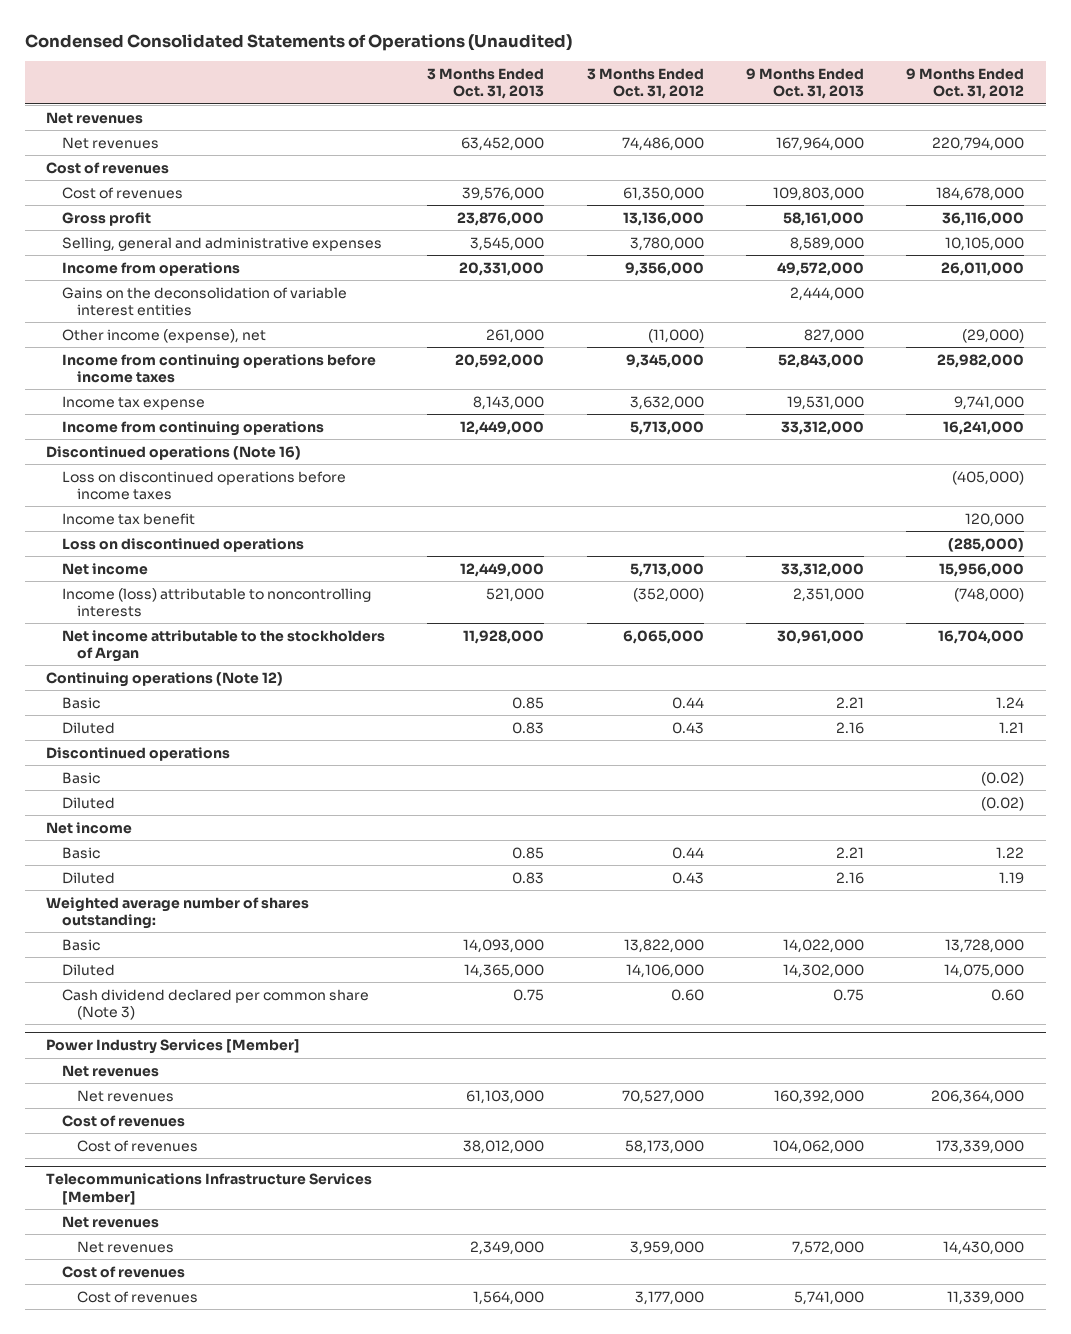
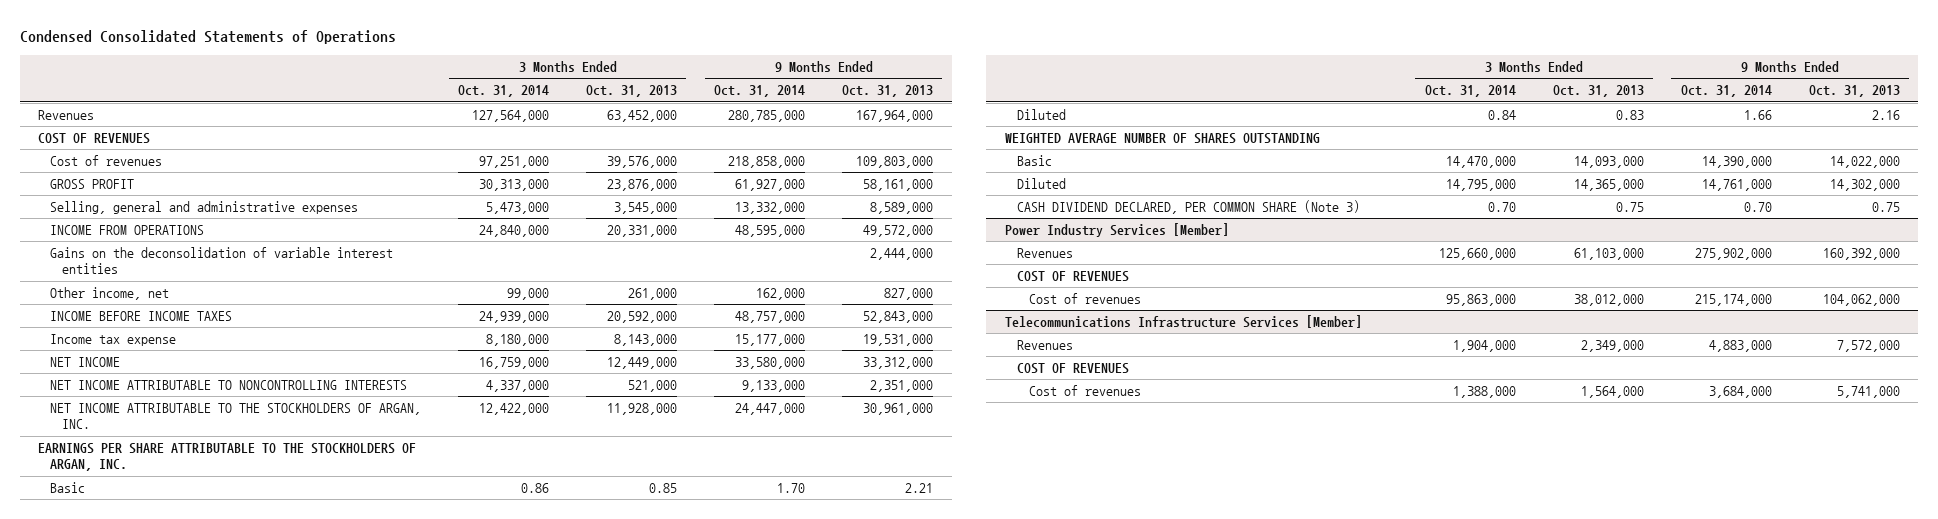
- Condensed Consolidated Statements of Operations (Unaudited)
+ Condensed Consolidated Statements of Operations
- | 3 Months Ended Oct. 31, 2013 | 3 Months Ended Oct. 31, 2012 | 9 Months Ended Oct. 31, 2013 | 9 Months Ended Oct. 31, 2012
+ | 3 Months Ended Oct. 31, 2014 | 3 Months Ended Oct. 31, 2013 | 9 Months Ended Oct. 31, 2014 | 9 Months Ended Oct. 31, 2013
- Net revenues
- Net revenues | 63,452,000 | 74,486,000 | 167,964,000 | 220,794,000
- Cost of revenues
+ Revenues | 127,564,000 | 63,452,000 | 280,785,000 | 167,964,000
+ COST OF REVENUES
- Gross profit | 23,876,000 | 13,136,000 | 58,161,000 | 36,116,000
+ GROSS PROFIT | 30,313,000 | 23,876,000 | 61,927,000 | 58,161,000
- Income from operations | 20,331,000 | 9,356,000 | 49,572,000 | 26,011,000
+ INCOME FROM OPERATIONS | 24,840,000 | 20,331,000 | 48,595,000 | 49,572,000
- Other income (expense), net | 261,000 | (11,000) | 827,000 | (29,000)
- Income from continuing operations before income taxes | 20,592,000 | 9,345,000 | 52,843,000 | 25,982,000
+ Other income, net | 99,000 | 261,000 | 162,000 | 827,000
+ INCOME BEFORE INCOME TAXES | 24,939,000 | 20,592,000 | 48,757,000 | 52,843,000
- Income from continuing operations | 12,449,000 | 5,713,000 | 33,312,000 | 16,241,000
- Discontinued operations (Note 16)
- Loss on discontinued operations before income taxes | | | | (405,000)
- Income tax benefit | | | | 120,000
- Loss on discontinued operations | | | | (285,000)
- Net income | 12,449,000 | 5,713,000 | 33,312,000 | 15,956,000
- Income (loss) attributable to noncontrolling interests | 521,000 | (352,000) | 2,351,000 | (748,000)
- Net income attributable to the stockholders of Argan | 11,928,000 | 6,065,000 | 30,961,000 | 16,704,000
- Continuing operations (Note 12)
- Basic | 0.85 | 0.44 | 2.21 | 1.24
- Diluted | 0.83 | 0.43 | 2.16 | 1.21
- Discontinued operations
- Basic | | | | (0.02)
- Diluted | | | | (0.02)
- Net income
+ NET INCOME | 16,759,000 | 12,449,000 | 33,580,000 | 33,312,000
+ NET INCOME ATTRIBUTABLE TO NONCONTROLLING INTERESTS | 4,337,000 | 521,000 | 9,133,000 | 2,351,000
+ NET INCOME ATTRIBUTABLE TO THE STOCKHOLDERS OF ARGAN, INC. | 12,422,000 | 11,928,000 | 24,447,000 | 30,961,000
+ EARNINGS PER SHARE ATTRIBUTABLE TO THE STOCKHOLDERS OF ARGAN, INC.
- Weighted average number of shares outstanding:
+ WEIGHTED AVERAGE NUMBER OF SHARES OUTSTANDING
- Cash dividend declared per common share (Note 3) | 0.75 | 0.60 | 0.75 | 0.60
+ CASH DIVIDEND DECLARED, PER COMMON SHARE (Note 3) | 0.70 | 0.75 | 0.70 | 0.75
@ Power Industry Services [Member]
- Net revenues
- Net revenues | 61,103,000 | 70,527,000 | 160,392,000 | 206,364,000
- Cost of revenues
+ Revenues | 125,660,000 | 61,103,000 | 275,902,000 | 160,392,000
+ COST OF REVENUES
@ Telecommunications Infrastructure Services [Member]
- Net revenues
- Net revenues | 2,349,000 | 3,959,000 | 7,572,000 | 14,430,000
- Cost of revenues
+ Revenues | 1,904,000 | 2,349,000 | 4,883,000 | 7,572,000
+ COST OF REVENUES

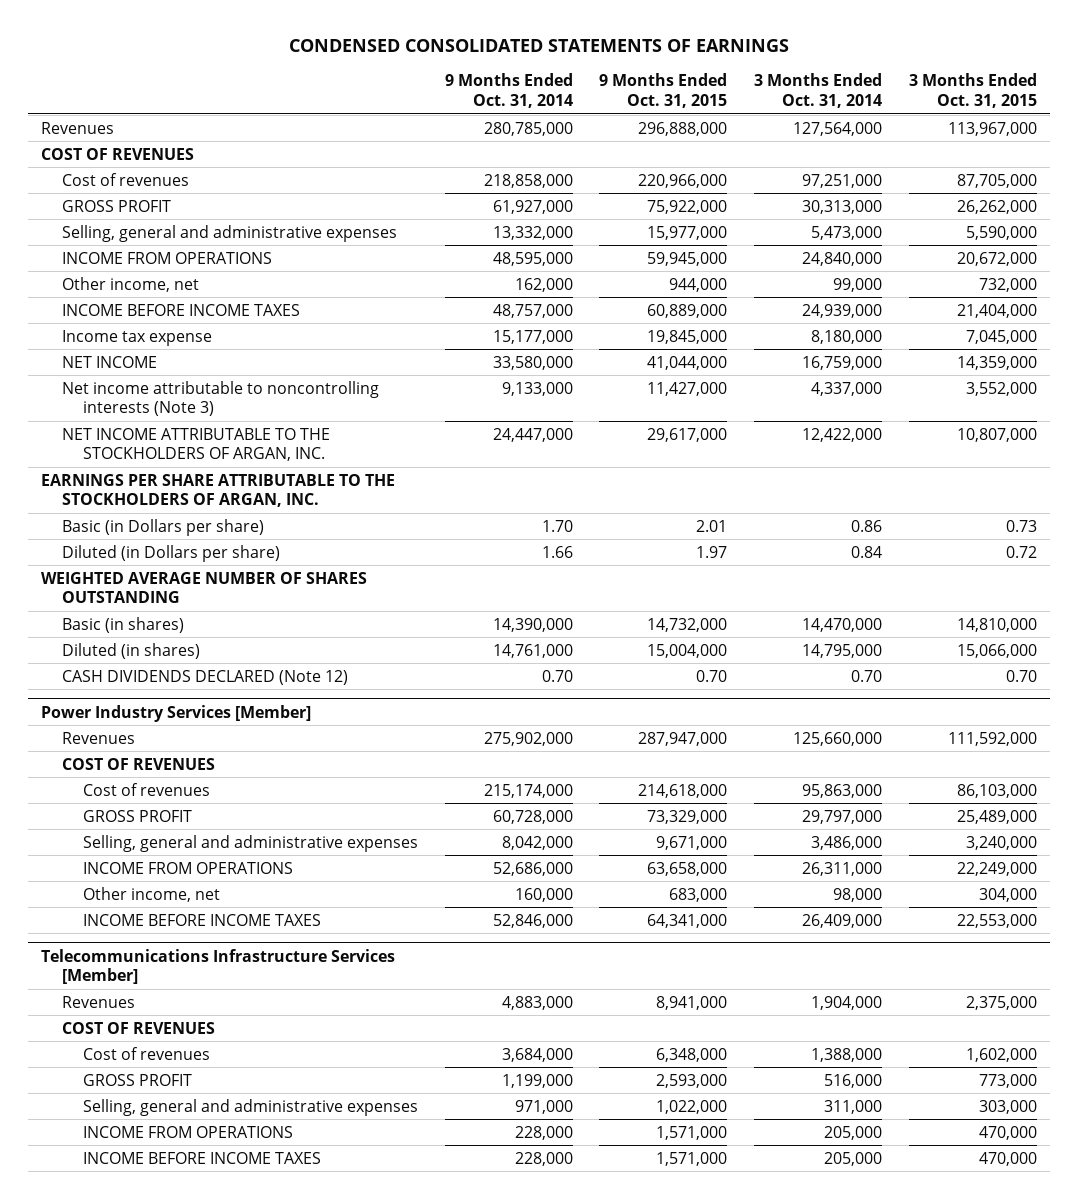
- Condensed Consolidated Statements of Operations
+ CONDENSED CONSOLIDATED STATEMENTS OF EARNINGS
- | 3 Months Ended Oct. 31, 2014 | 3 Months Ended Oct. 31, 2013 | 9 Months Ended Oct. 31, 2014 | 9 Months Ended Oct. 31, 2013
+ | 9 Months Ended Oct. 31, 2014 | 9 Months Ended Oct. 31, 2015 | 3 Months Ended Oct. 31, 2014 | 3 Months Ended Oct. 31, 2015
- Gains on the deconsolidation of variable interest entities | | | | 2,444,000
- NET INCOME ATTRIBUTABLE TO NONCONTROLLING INTERESTS | 4,337,000 | 521,000 | 9,133,000 | 2,351,000
+ Net income attributable to noncontrolling interests (Note 3) | 9,133,000 | 11,427,000 | 4,337,000 | 3,552,000
- Basic | 0.86 | 0.85 | 1.70 | 2.21
- Diluted | 0.84 | 0.83 | 1.66 | 2.16
+ Basic (in Dollars per share) | 1.70 | 2.01 | 0.86 | 0.73
+ Diluted (in Dollars per share) | 1.66 | 1.97 | 0.84 | 0.72
- Basic | 14,470,000 | 14,093,000 | 14,390,000 | 14,022,000
- Diluted | 14,795,000 | 14,365,000 | 14,761,000 | 14,302,000
- CASH DIVIDEND DECLARED, PER COMMON SHARE (Note 3) | 0.70 | 0.75 | 0.70 | 0.75
+ Basic (in shares) | 14,390,000 | 14,732,000 | 14,470,000 | 14,810,000
+ Diluted (in shares) | 14,761,000 | 15,004,000 | 14,795,000 | 15,066,000
+ CASH DIVIDENDS DECLARED (Note 12) | 0.70 | 0.70 | 0.70 | 0.70
@ Power Industry Services [Member]
+ GROSS PROFIT | 60,728,000 | 73,329,000 | 29,797,000 | 25,489,000
+ Selling, general and administrative expenses | 8,042,000 | 9,671,000 | 3,486,000 | 3,240,000
+ INCOME FROM OPERATIONS | 52,686,000 | 63,658,000 | 26,311,000 | 22,249,000
+ Other income, net | 160,000 | 683,000 | 98,000 | 304,000
+ INCOME BEFORE INCOME TAXES | 52,846,000 | 64,341,000 | 26,409,000 | 22,553,000
@ Telecommunications Infrastructure Services [Member]
+ GROSS PROFIT | 1,199,000 | 2,593,000 | 516,000 | 773,000
+ Selling, general and administrative expenses | 971,000 | 1,022,000 | 311,000 | 303,000
+ INCOME FROM OPERATIONS | 228,000 | 1,571,000 | 205,000 | 470,000
+ INCOME BEFORE INCOME TAXES | 228,000 | 1,571,000 | 205,000 | 470,000

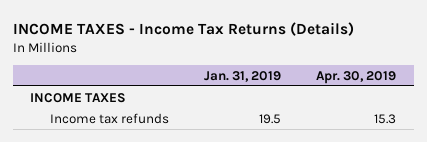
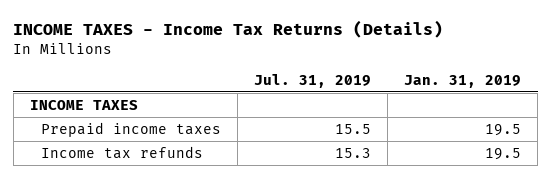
- | Jan. 31, 2019 | Apr. 30, 2019
+ | Jul. 31, 2019 | Jan. 31, 2019
+ Prepaid income taxes | 15.5 | 19.5

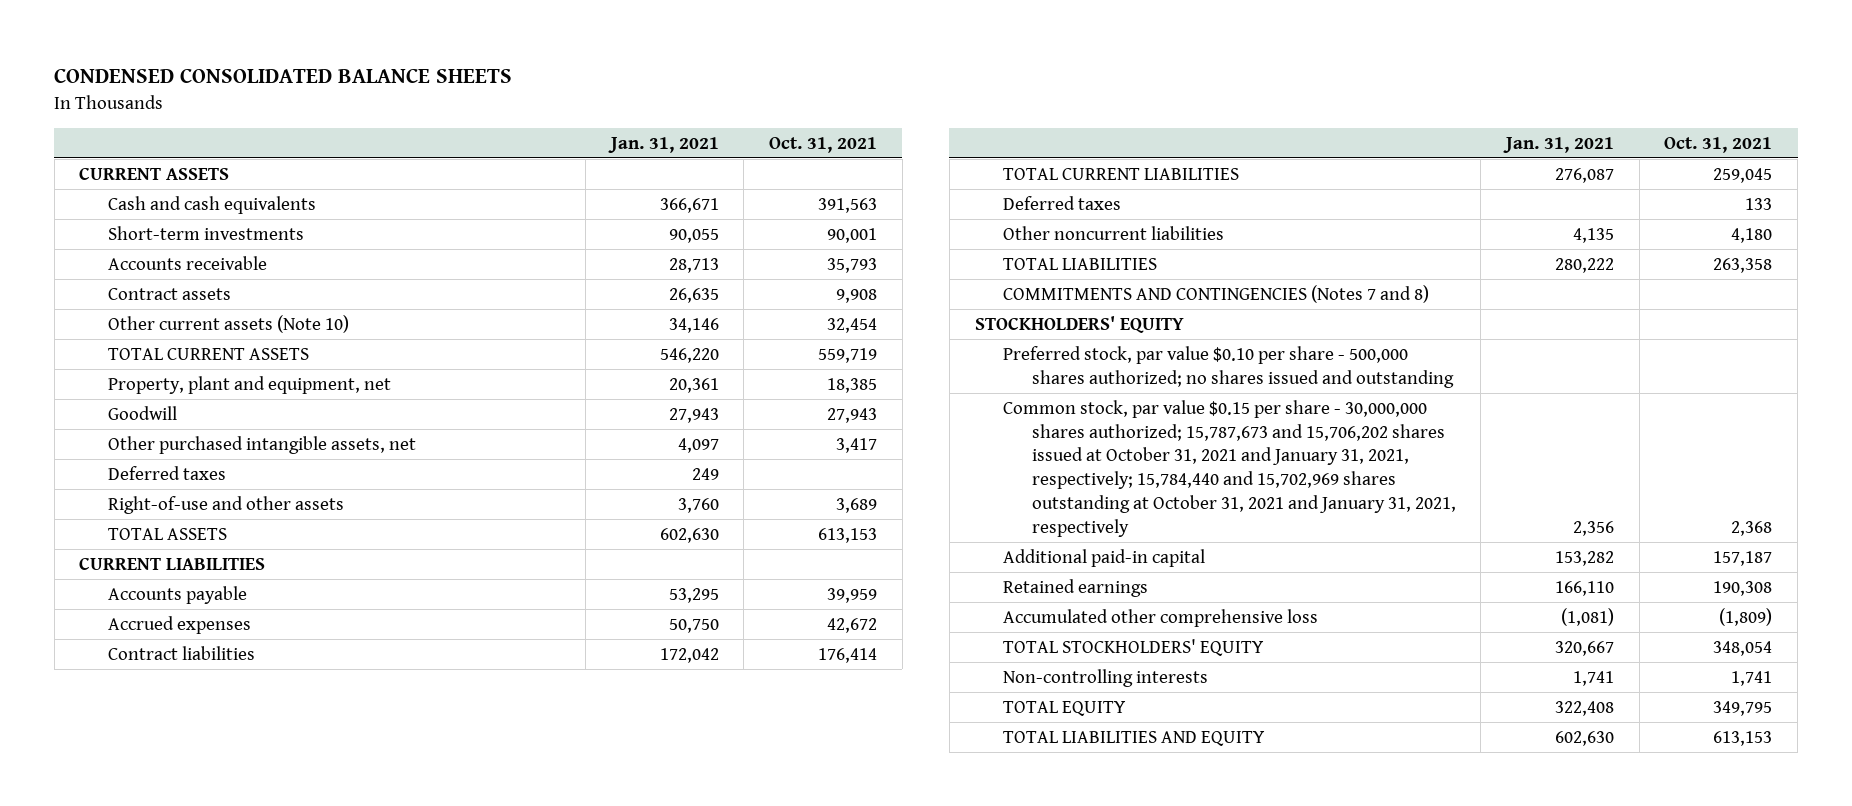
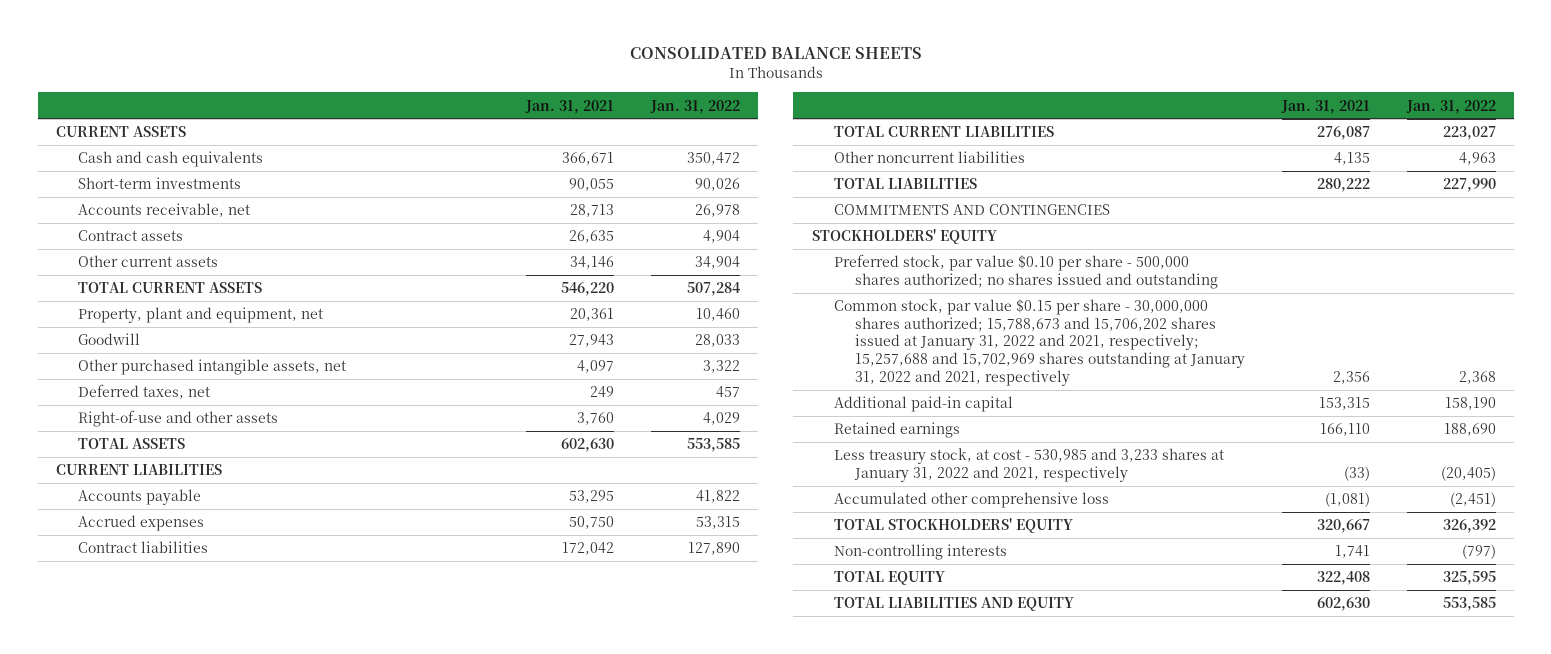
- CONDENSED CONSOLIDATED BALANCE SHEETS
+ CONSOLIDATED BALANCE SHEETS
- | Jan. 31, 2021 | Oct. 31, 2021
+ | Jan. 31, 2021 | Jan. 31, 2022
- Accounts receivable | 28,713 | 35,793
+ Accounts receivable, net | 28,713 | 26,978
- Other current assets (Note 10) | 34,146 | 32,454
+ Other current assets | 34,146 | 34,904
- Deferred taxes | 249 |
+ Deferred taxes, net | 249 | 457
- Deferred taxes | | 133
- COMMITMENTS AND CONTINGENCIES (Notes 7 and 8)
+ COMMITMENTS AND CONTINGENCIES
- Common stock, par value $0.15 per share - 30,000,000 shares authorized; 15,787,673 and 15,706,202 shares issued at October 31, 2021 and January 31, 2021, respectively; 15,784,440 and 15,702,969 shares outstanding at October 31, 2021 and January 31, 2021, respectively | 2,356 | 2,368
- Additional paid-in capital | 153,282 | 157,187
+ Common stock, par value $0.15 per share - 30,000,000 shares authorized; 15,788,673 and 15,706,202 shares issued at January 31, 2022 and 2021, respectively; 15,257,688 and 15,702,969 shares outstanding at January 31, 2022 and 2021, respectively | 2,356 | 2,368
+ Additional paid-in capital | 153,315 | 158,190
+ Less treasury stock, at cost - 530,985 and 3,233 shares at January 31, 2022 and 2021, respectively | (33) | (20,405)

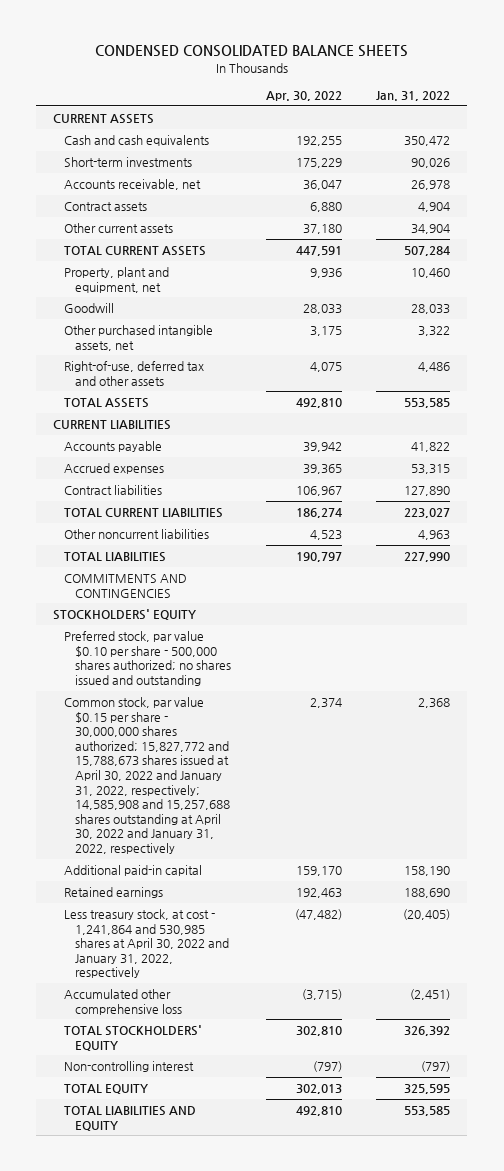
- CONSOLIDATED BALANCE SHEETS
+ CONDENSED CONSOLIDATED BALANCE SHEETS
- | Jan. 31, 2021 | Jan. 31, 2022
+ | Apr. 30, 2022 | Jan. 31, 2022
- Deferred taxes, net | 249 | 457
- Right-of-use and other assets | 3,760 | 4,029
+ Right-of-use, deferred tax and other assets | 4,075 | 4,486
- Common stock, par value $0.15 per share - 30,000,000 shares authorized; 15,788,673 and 15,706,202 shares issued at January 31, 2022 and 2021, respectively; 15,257,688 and 15,702,969 shares outstanding at January 31, 2022 and 2021, respectively | 2,356 | 2,368
+ Common stock, par value $0.15 per share - 30,000,000 shares authorized; 15,827,772 and 15,788,673 shares issued at April 30, 2022 and January 31, 2022, respectively; 14,585,908 and 15,257,688 shares outstanding at April 30, 2022 and January 31, 2022, respectively | 2,374 | 2,368
- Less treasury stock, at cost - 530,985 and 3,233 shares at January 31, 2022 and 2021, respectively | (33) | (20,405)
+ Less treasury stock, at cost - 1,241,864 and 530,985 shares at April 30, 2022 and January 31, 2022, respectively | (47,482) | (20,405)
- Non-controlling interests | 1,741 | (797)
+ Non-controlling interest | (797) | (797)

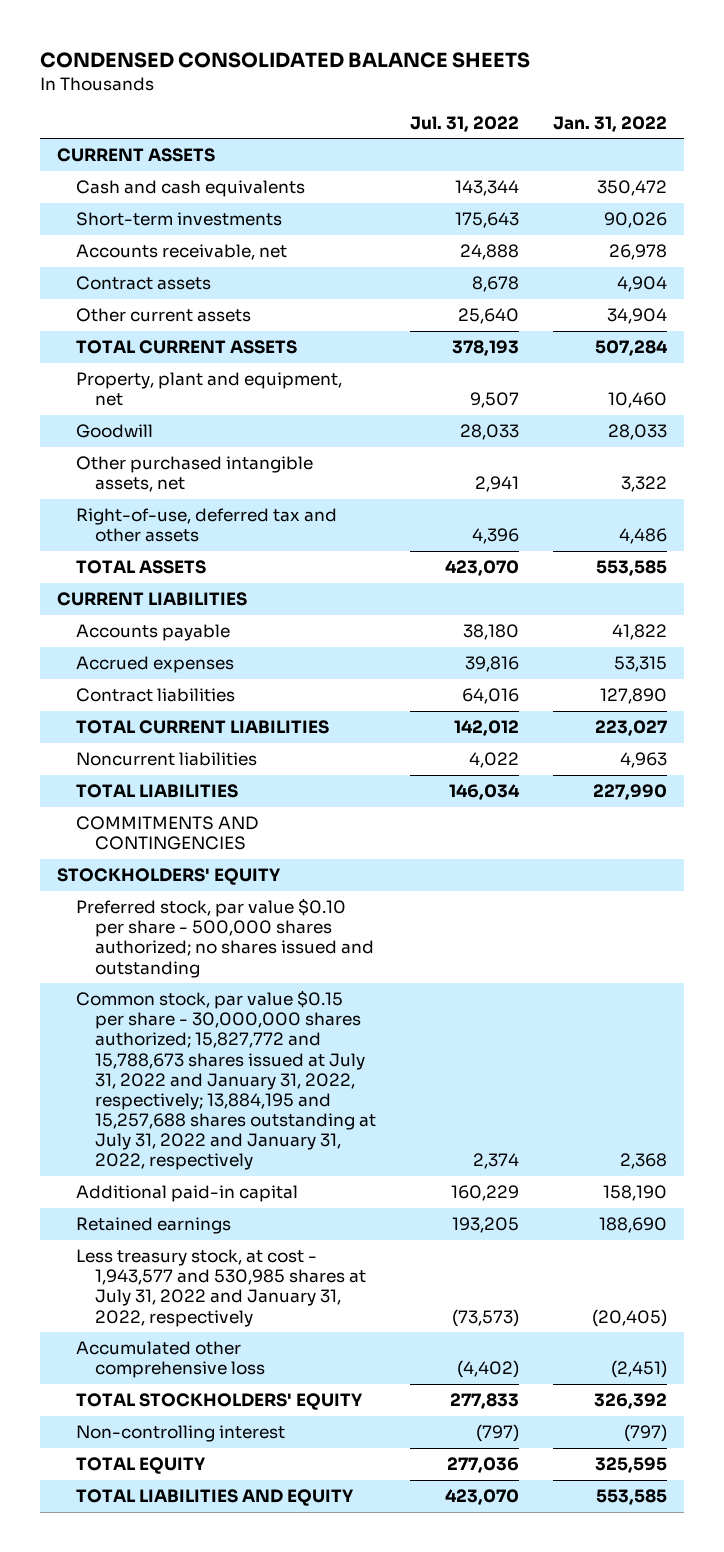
- | Apr. 30, 2022 | Jan. 31, 2022
+ | Jul. 31, 2022 | Jan. 31, 2022
- Other noncurrent liabilities | 4,523 | 4,963
+ Noncurrent liabilities | 4,022 | 4,963
- Common stock, par value $0.15 per share - 30,000,000 shares authorized; 15,827,772 and 15,788,673 shares issued at April 30, 2022 and January 31, 2022, respectively; 14,585,908 and 15,257,688 shares outstanding at April 30, 2022 and January 31, 2022, respectively | 2,374 | 2,368
+ Common stock, par value $0.15 per share - 30,000,000 shares authorized; 15,827,772 and 15,788,673 shares issued at July 31, 2022 and January 31, 2022, respectively; 13,884,195 and 15,257,688 shares outstanding at July 31, 2022 and January 31, 2022, respectively | 2,374 | 2,368
- Less treasury stock, at cost - 1,241,864 and 530,985 shares at April 30, 2022 and January 31, 2022, respectively | (47,482) | (20,405)
+ Less treasury stock, at cost - 1,943,577 and 530,985 shares at July 31, 2022 and January 31, 2022, respectively | (73,573) | (20,405)

